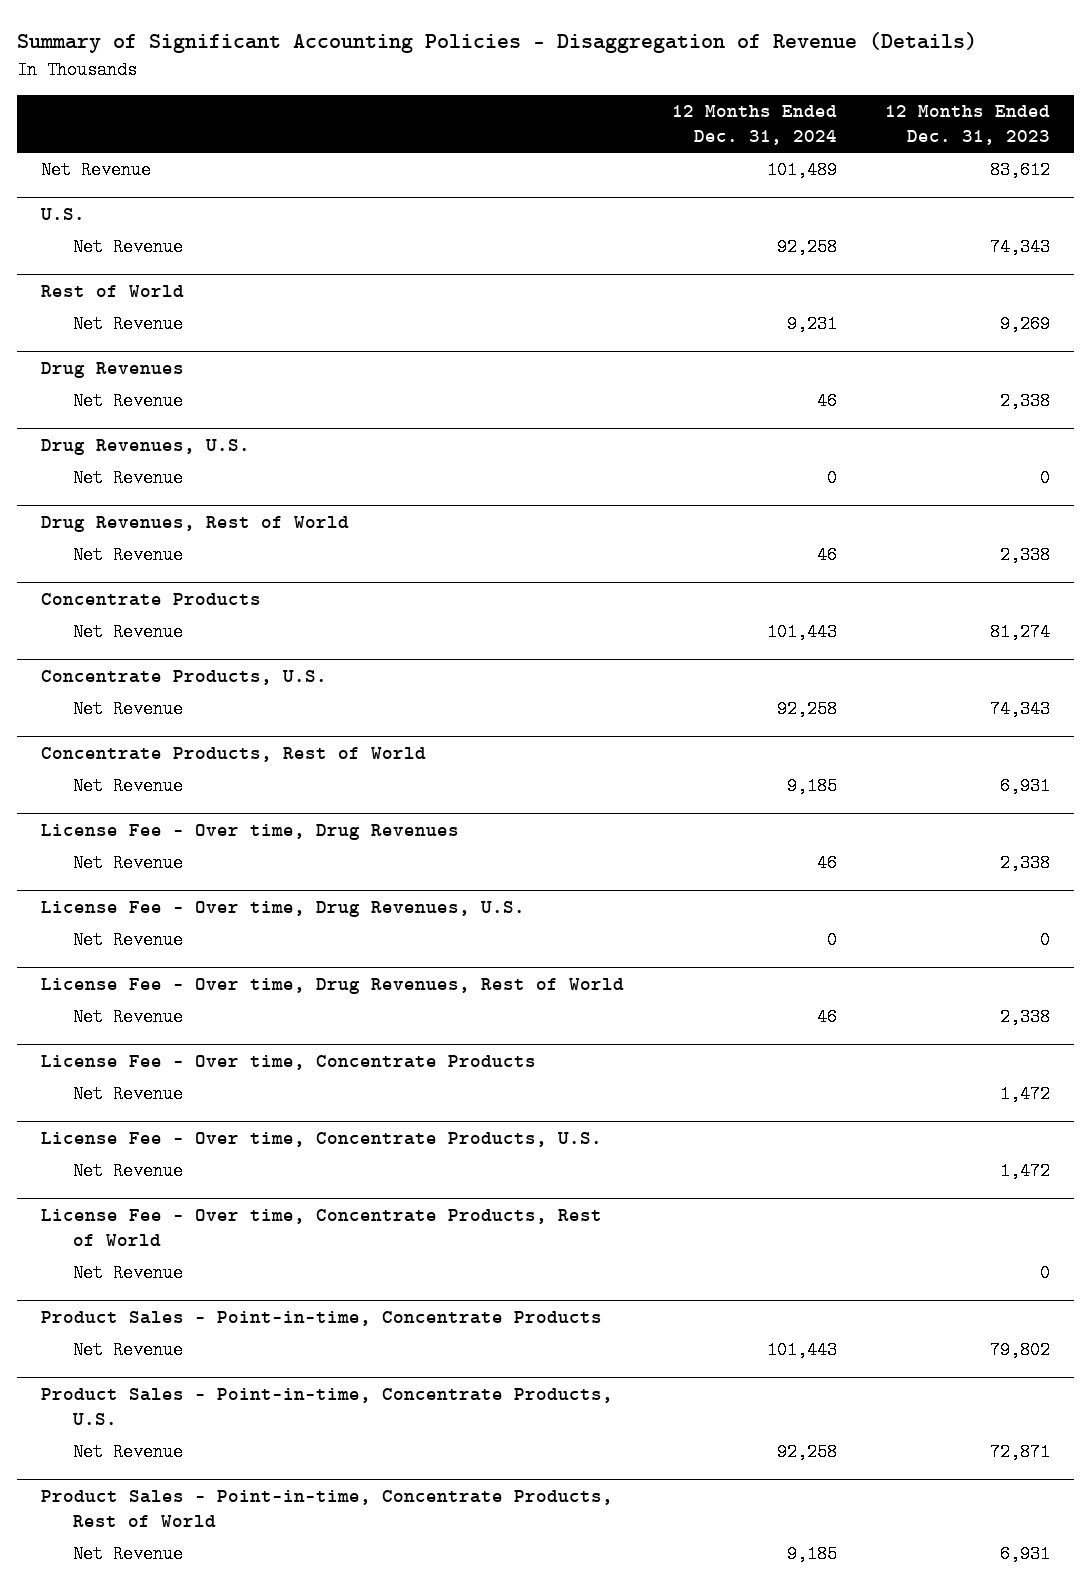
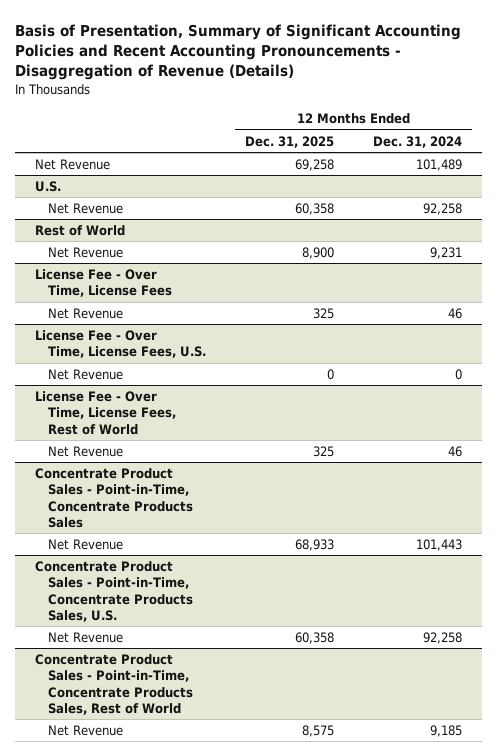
- Summary of Significant Accounting Policies - Disaggregation of Revenue (Details)
+ Basis of Presentation, Summary of Significant Accounting Policies and Recent Accounting Pronouncements - Disaggregation of Revenue (Details)
- | 12 Months Ended Dec. 31, 2024 | 12 Months Ended Dec. 31, 2023
+ | 12 Months Ended Dec. 31, 2025 | 12 Months Ended Dec. 31, 2024
- Drug Revenues
- Net Revenue | 46 | 2,338
- Drug Revenues, U.S.
- Net Revenue | 0 | 0
- Drug Revenues, Rest of World
- Net Revenue | 46 | 2,338
- Concentrate Products
- Net Revenue | 101,443 | 81,274
- Concentrate Products, U.S.
- Net Revenue | 92,258 | 74,343
- Concentrate Products, Rest of World
- Net Revenue | 9,185 | 6,931
- License Fee - Over time, Drug Revenues
+ License Fee - Over Time, License Fees
- License Fee - Over time, Drug Revenues, U.S.
+ License Fee - Over Time, License Fees, U.S.
- License Fee - Over time, Drug Revenues, Rest of World
+ License Fee - Over Time, License Fees, Rest of World
- License Fee - Over time, Concentrate Products
- Net Revenue | | 1,472
- License Fee - Over time, Concentrate Products, U.S.
- Net Revenue | | 1,472
- License Fee - Over time, Concentrate Products, Rest of World
- Net Revenue | | 0
- Product Sales - Point-in-time, Concentrate Products
+ Concentrate Product Sales - Point-in-Time, Concentrate Products Sales
- Product Sales - Point-in-time, Concentrate Products, U.S.
+ Concentrate Product Sales - Point-in-Time, Concentrate Products Sales, U.S.
- Product Sales - Point-in-time, Concentrate Products, Rest of World
+ Concentrate Product Sales - Point-in-Time, Concentrate Products Sales, Rest of World

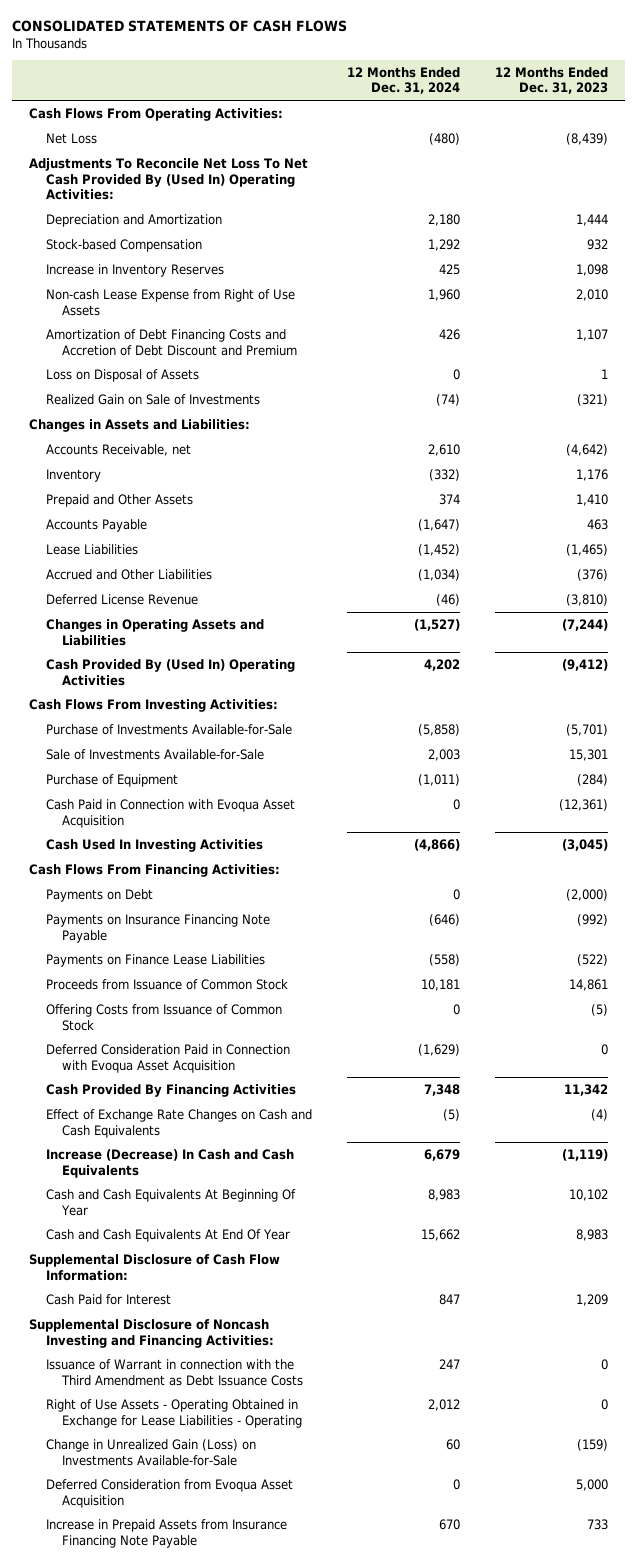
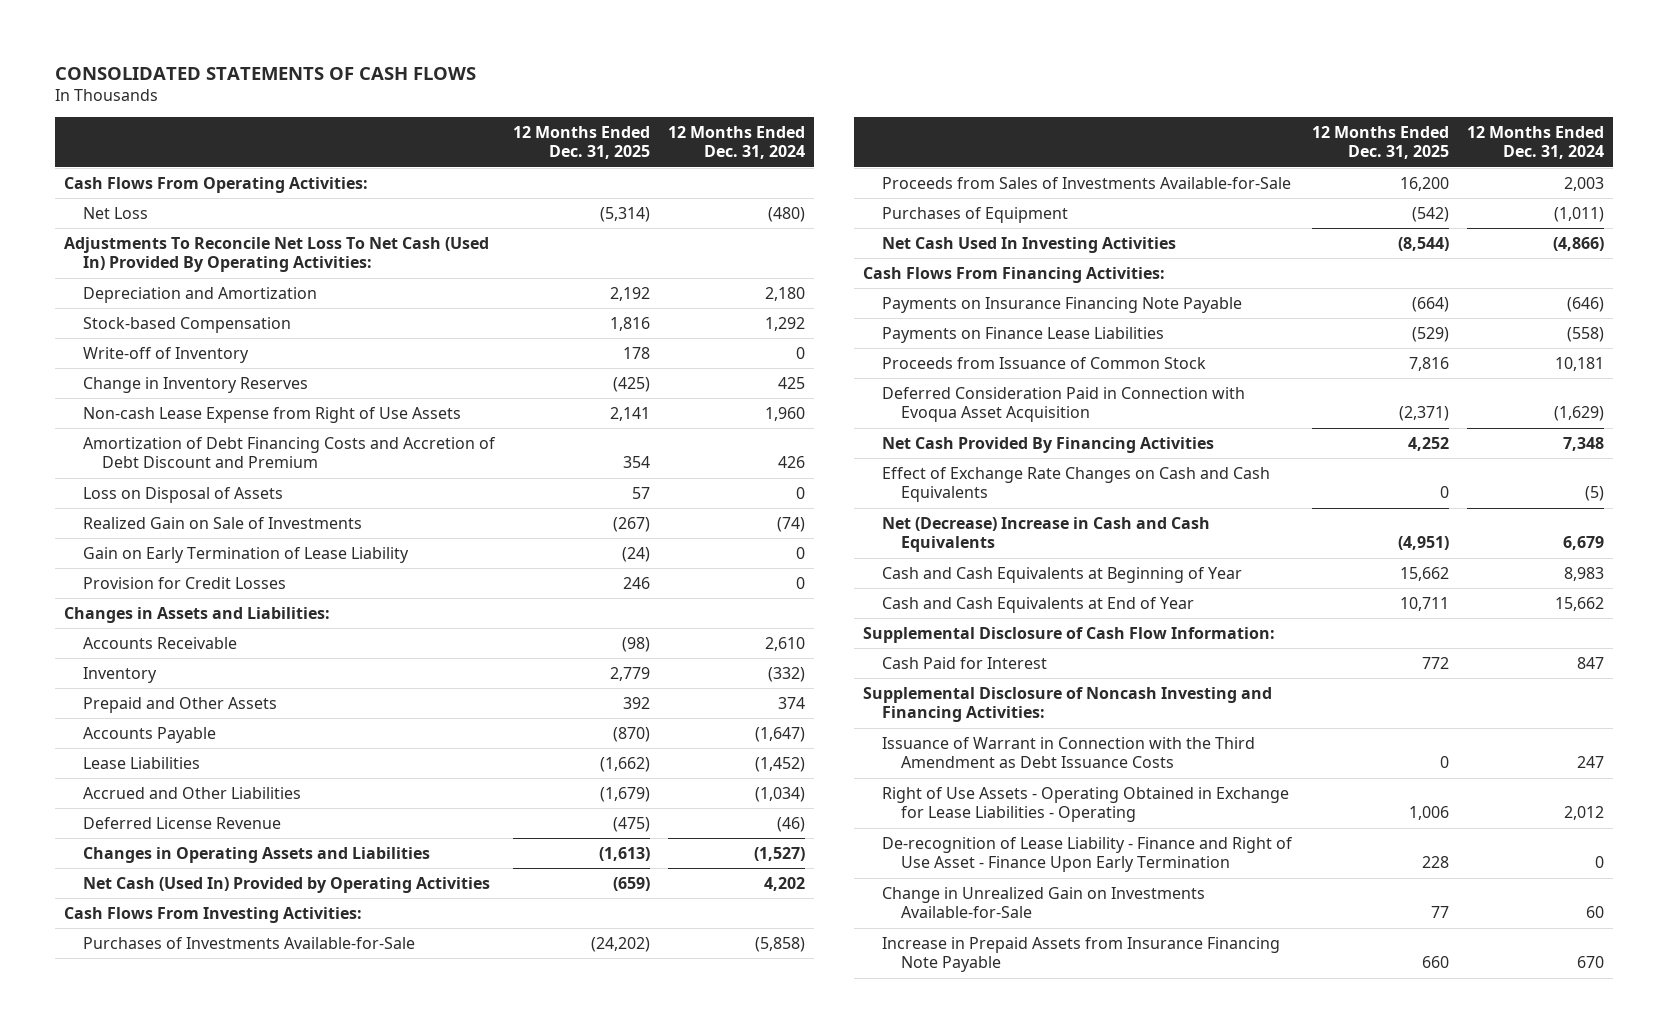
- | 12 Months Ended Dec. 31, 2024 | 12 Months Ended Dec. 31, 2023
+ | 12 Months Ended Dec. 31, 2025 | 12 Months Ended Dec. 31, 2024
- Adjustments To Reconcile Net Loss To Net Cash Provided By (Used In) Operating Activities:
+ Adjustments To Reconcile Net Loss To Net Cash (Used In) Provided By Operating Activities:
- Increase in Inventory Reserves | 425 | 1,098
+ Write-off of Inventory | 178 | 0
+ Change in Inventory Reserves | (425) | 425
+ Gain on Early Termination of Lease Liability | (24) | 0
+ Provision for Credit Losses | 246 | 0
- Accounts Receivable, net | 2,610 | (4,642)
+ Accounts Receivable | (98) | 2,610
- Cash Provided By (Used In) Operating Activities | 4,202 | (9,412)
+ Net Cash (Used In) Provided by Operating Activities | (659) | 4,202
- Purchase of Investments Available-for-Sale | (5,858) | (5,701)
- Sale of Investments Available-for-Sale | 2,003 | 15,301
- Purchase of Equipment | (1,011) | (284)
- Cash Paid in Connection with Evoqua Asset Acquisition | 0 | (12,361)
- Cash Used In Investing Activities | (4,866) | (3,045)
+ Purchases of Investments Available-for-Sale | (24,202) | (5,858)
+ Proceeds from Sales of Investments Available-for-Sale | 16,200 | 2,003
+ Purchases of Equipment | (542) | (1,011)
+ Net Cash Used In Investing Activities | (8,544) | (4,866)
- Payments on Debt | 0 | (2,000)
- Offering Costs from Issuance of Common Stock | 0 | (5)
- Cash Provided By Financing Activities | 7,348 | 11,342
+ Net Cash Provided By Financing Activities | 4,252 | 7,348
- Increase (Decrease) In Cash and Cash Equivalents | 6,679 | (1,119)
- Cash and Cash Equivalents At Beginning Of Year | 8,983 | 10,102
- Cash and Cash Equivalents At End Of Year | 15,662 | 8,983
+ Net (Decrease) Increase in Cash and Cash Equivalents | (4,951) | 6,679
+ Cash and Cash Equivalents at Beginning of Year | 15,662 | 8,983
+ Cash and Cash Equivalents at End of Year | 10,711 | 15,662
- Issuance of Warrant in connection with the Third Amendment as Debt Issuance Costs | 247 | 0
+ Issuance of Warrant in Connection with the Third Amendment as Debt Issuance Costs | 0 | 247
- Change in Unrealized Gain (Loss) on Investments Available-for-Sale | 60 | (159)
- Deferred Consideration from Evoqua Asset Acquisition | 0 | 5,000
+ De-recognition of Lease Liability - Finance and Right of Use Asset - Finance Upon Early Termination | 228 | 0
+ Change in Unrealized Gain on Investments Available-for-Sale | 77 | 60

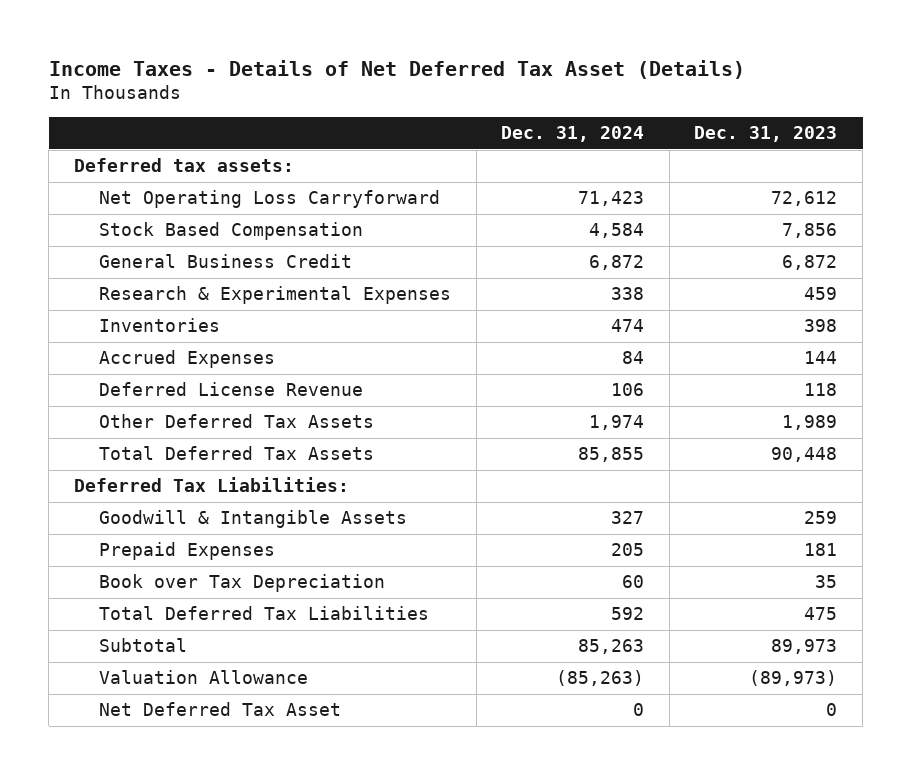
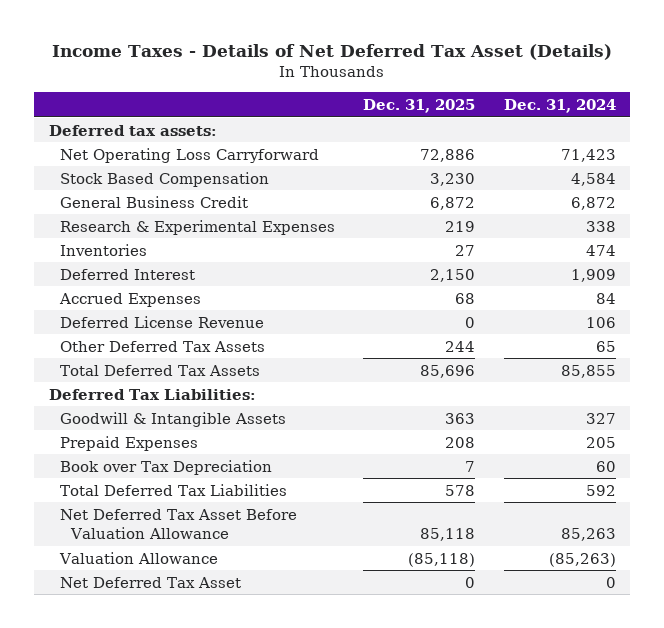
- | Dec. 31, 2024 | Dec. 31, 2023
+ | Dec. 31, 2025 | Dec. 31, 2024
+ Deferred Interest | 2,150 | 1,909
- Other Deferred Tax Assets | 1,974 | 1,989
+ Other Deferred Tax Assets | 244 | 65
- Subtotal | 85,263 | 89,973
+ Net Deferred Tax Asset Before Valuation Allowance | 85,118 | 85,263

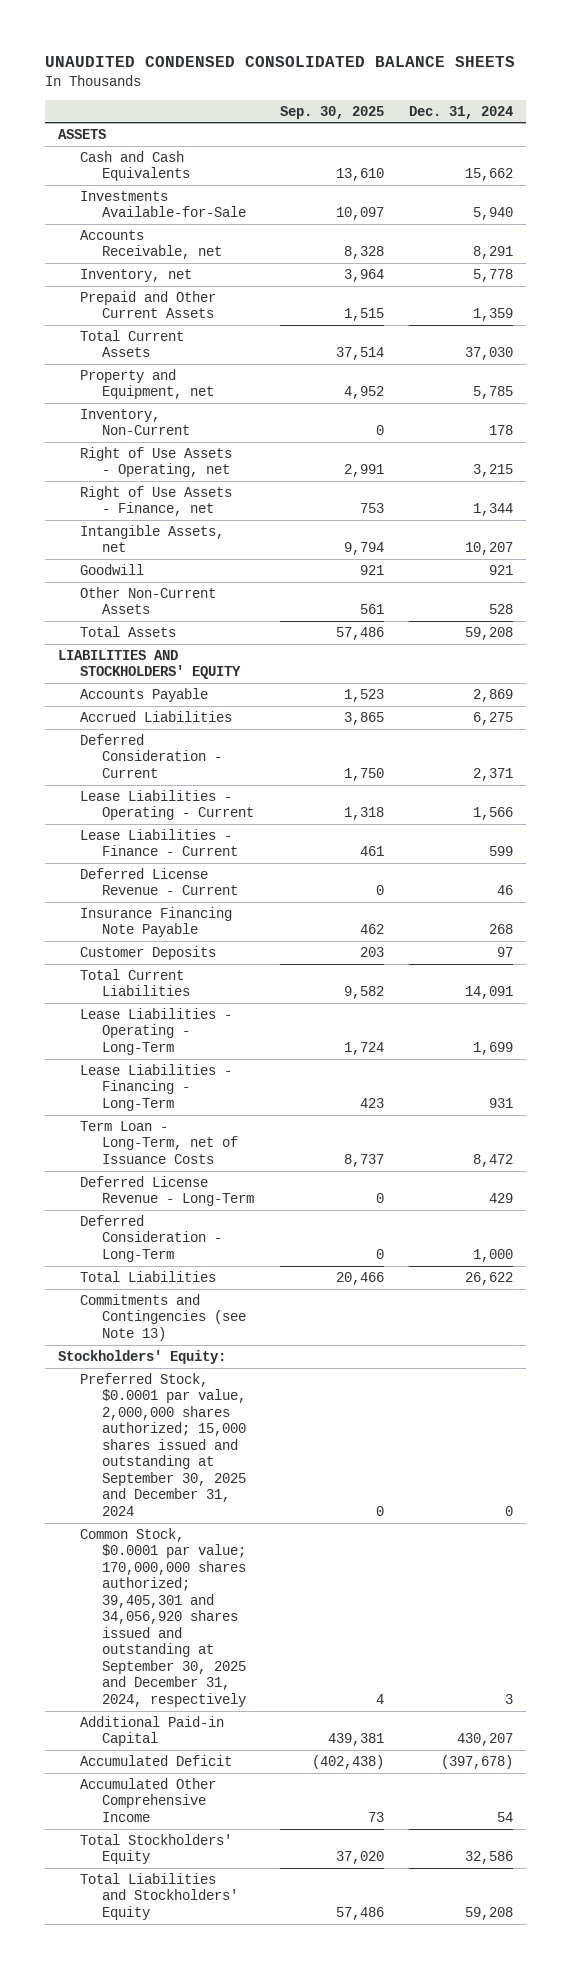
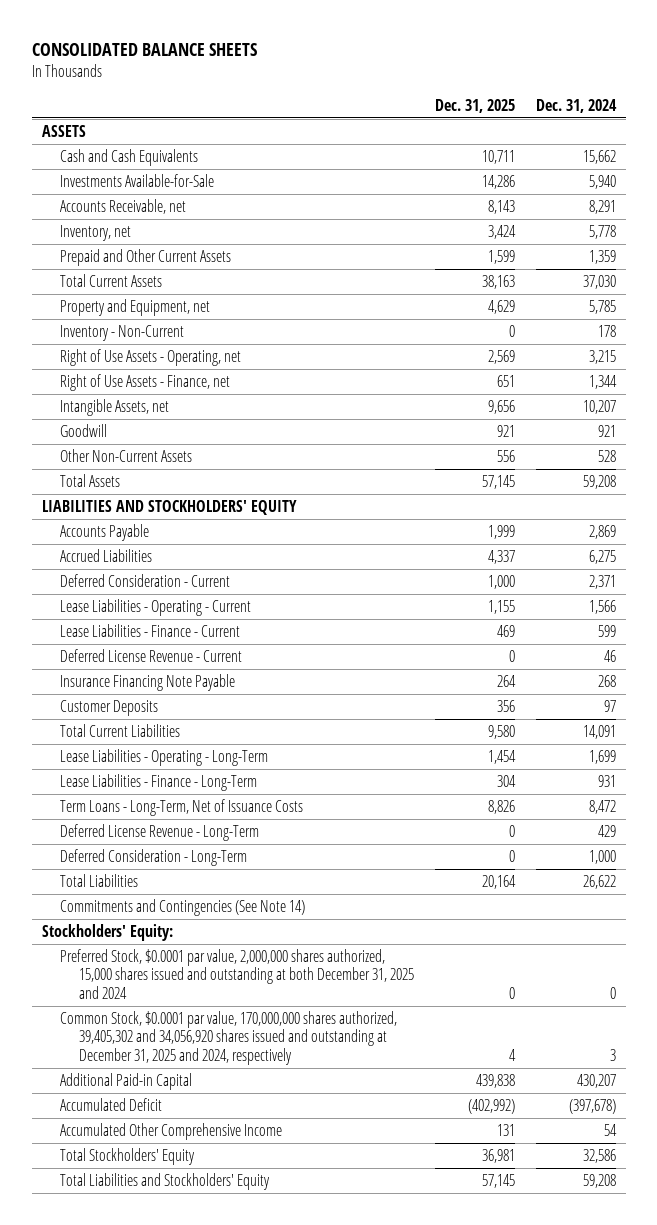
- UNAUDITED CONDENSED CONSOLIDATED BALANCE SHEETS
+ CONSOLIDATED BALANCE SHEETS
- | Sep. 30, 2025 | Dec. 31, 2024
+ | Dec. 31, 2025 | Dec. 31, 2024
- Inventory, Non-Current | 0 | 178
+ Inventory - Non-Current | 0 | 178
- Lease Liabilities - Financing - Long-Term | 423 | 931
- Term Loan - Long-Term, net of Issuance Costs | 8,737 | 8,472
+ Lease Liabilities - Finance - Long-Term | 304 | 931
+ Term Loans - Long-Term, Net of Issuance Costs | 8,826 | 8,472
- Commitments and Contingencies (see Note 13)
+ Commitments and Contingencies (See Note 14)
- Preferred Stock, $0.0001 par value, 2,000,000 shares authorized; 15,000 shares issued and outstanding at September 30, 2025 and December 31, 2024 | 0 | 0
- Common Stock, $0.0001 par value; 170,000,000 shares authorized; 39,405,301 and 34,056,920 shares issued and outstanding at September 30, 2025 and December 31, 2024, respectively | 4 | 3
+ Preferred Stock, $0.0001 par value, 2,000,000 shares authorized, 15,000 shares issued and outstanding at both December 31, 2025 and 2024 | 0 | 0
+ Common Stock, $0.0001 par value, 170,000,000 shares authorized, 39,405,302 and 34,056,920 shares issued and outstanding at December 31, 2025 and 2024, respectively | 4 | 3

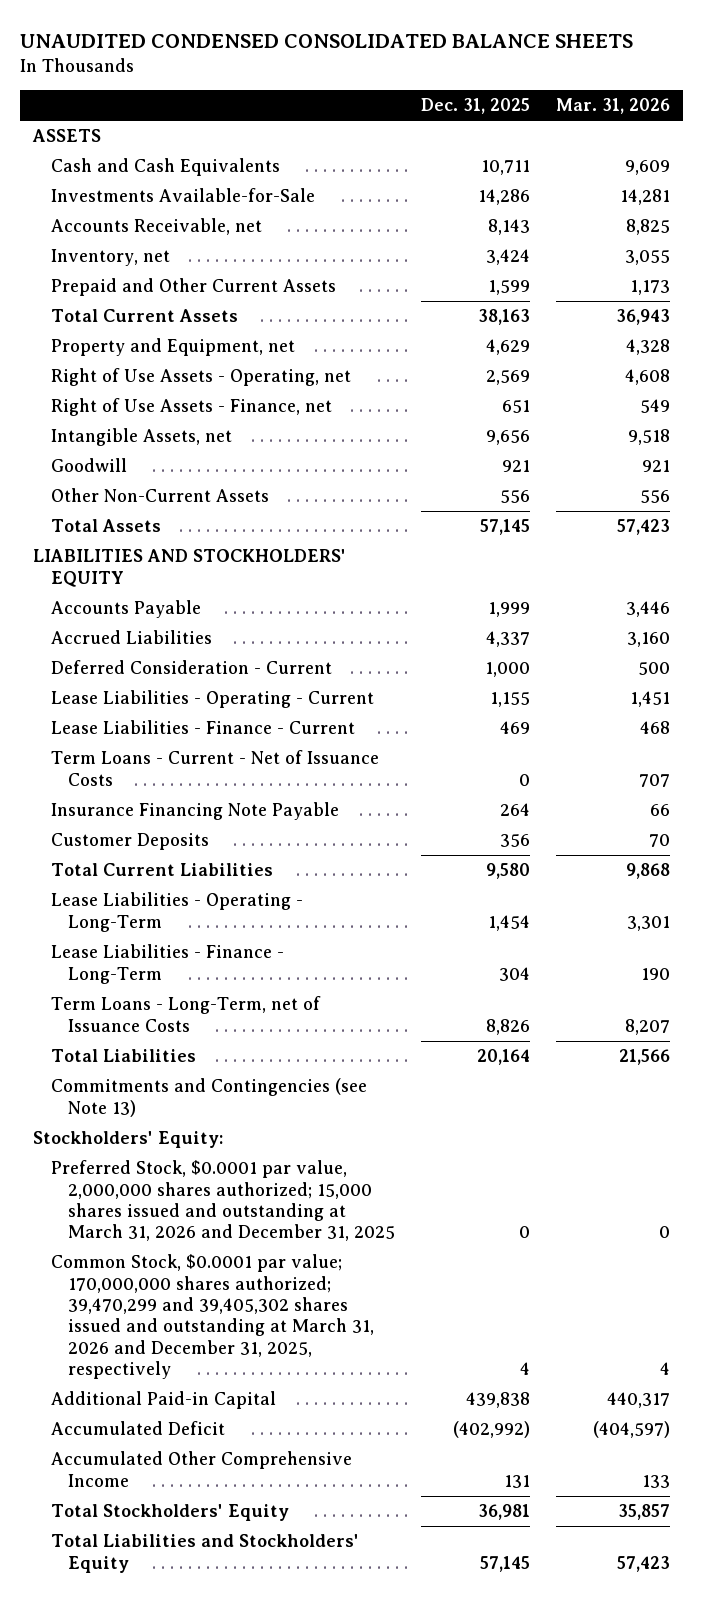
- CONSOLIDATED BALANCE SHEETS
+ UNAUDITED CONDENSED CONSOLIDATED BALANCE SHEETS
- | Dec. 31, 2025 | Dec. 31, 2024
+ | Dec. 31, 2025 | Mar. 31, 2026
- Inventory - Non-Current | 0 | 178
- Deferred License Revenue - Current | 0 | 46
+ Term Loans - Current - Net of Issuance Costs | 0 | 707
- Term Loans - Long-Term, Net of Issuance Costs | 8,826 | 8,472
- Deferred License Revenue - Long-Term | 0 | 429
- Deferred Consideration - Long-Term | 0 | 1,000
+ Term Loans - Long-Term, net of Issuance Costs | 8,826 | 8,207
- Commitments and Contingencies (See Note 14)
+ Commitments and Contingencies (see Note 13)
- Preferred Stock, $0.0001 par value, 2,000,000 shares authorized, 15,000 shares issued and outstanding at both December 31, 2025 and 2024 | 0 | 0
- Common Stock, $0.0001 par value, 170,000,000 shares authorized, 39,405,302 and 34,056,920 shares issued and outstanding at December 31, 2025 and 2024, respectively | 4 | 3
+ Preferred Stock, $0.0001 par value, 2,000,000 shares authorized; 15,000 shares issued and outstanding at March 31, 2026 and December 31, 2025 | 0 | 0
+ Common Stock, $0.0001 par value; 170,000,000 shares authorized; 39,470,299 and 39,405,302 shares issued and outstanding at March 31, 2026 and December 31, 2025, respectively | 4 | 4

